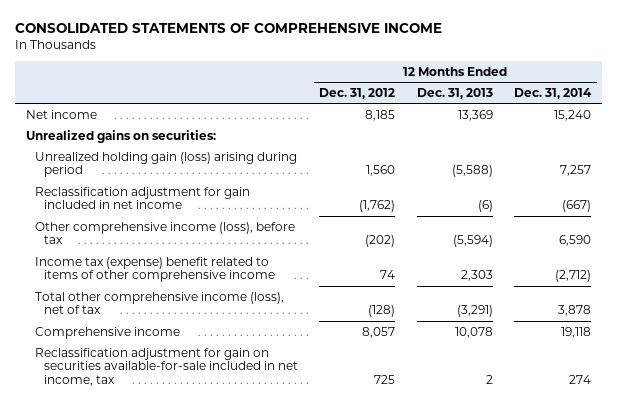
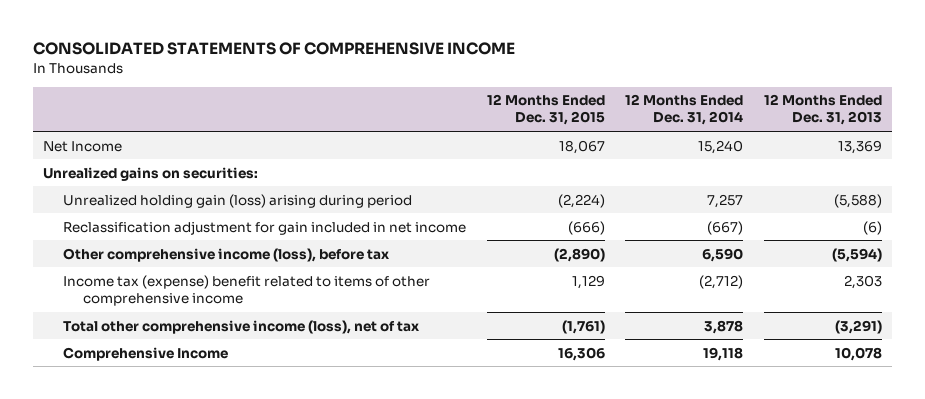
- | 12 Months Ended Dec. 31, 2012 | 12 Months Ended Dec. 31, 2013 | 12 Months Ended Dec. 31, 2014
+ | 12 Months Ended Dec. 31, 2015 | 12 Months Ended Dec. 31, 2014 | 12 Months Ended Dec. 31, 2013
- Net income | 8,185 | 13,369 | 15,240
+ Net Income | 18,067 | 15,240 | 13,369
- Comprehensive income | 8,057 | 10,078 | 19,118
- Reclassification adjustment for gain on securities available-for-sale included in net income, tax | 725 | 2 | 274
+ Comprehensive Income | 16,306 | 19,118 | 10,078

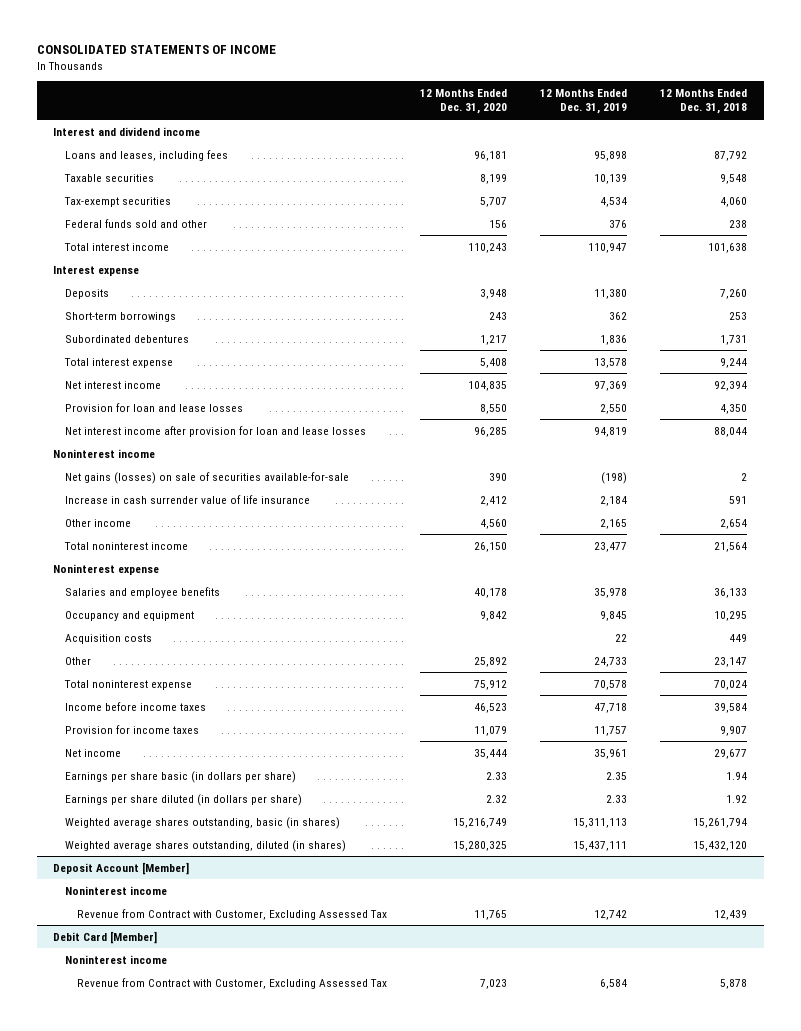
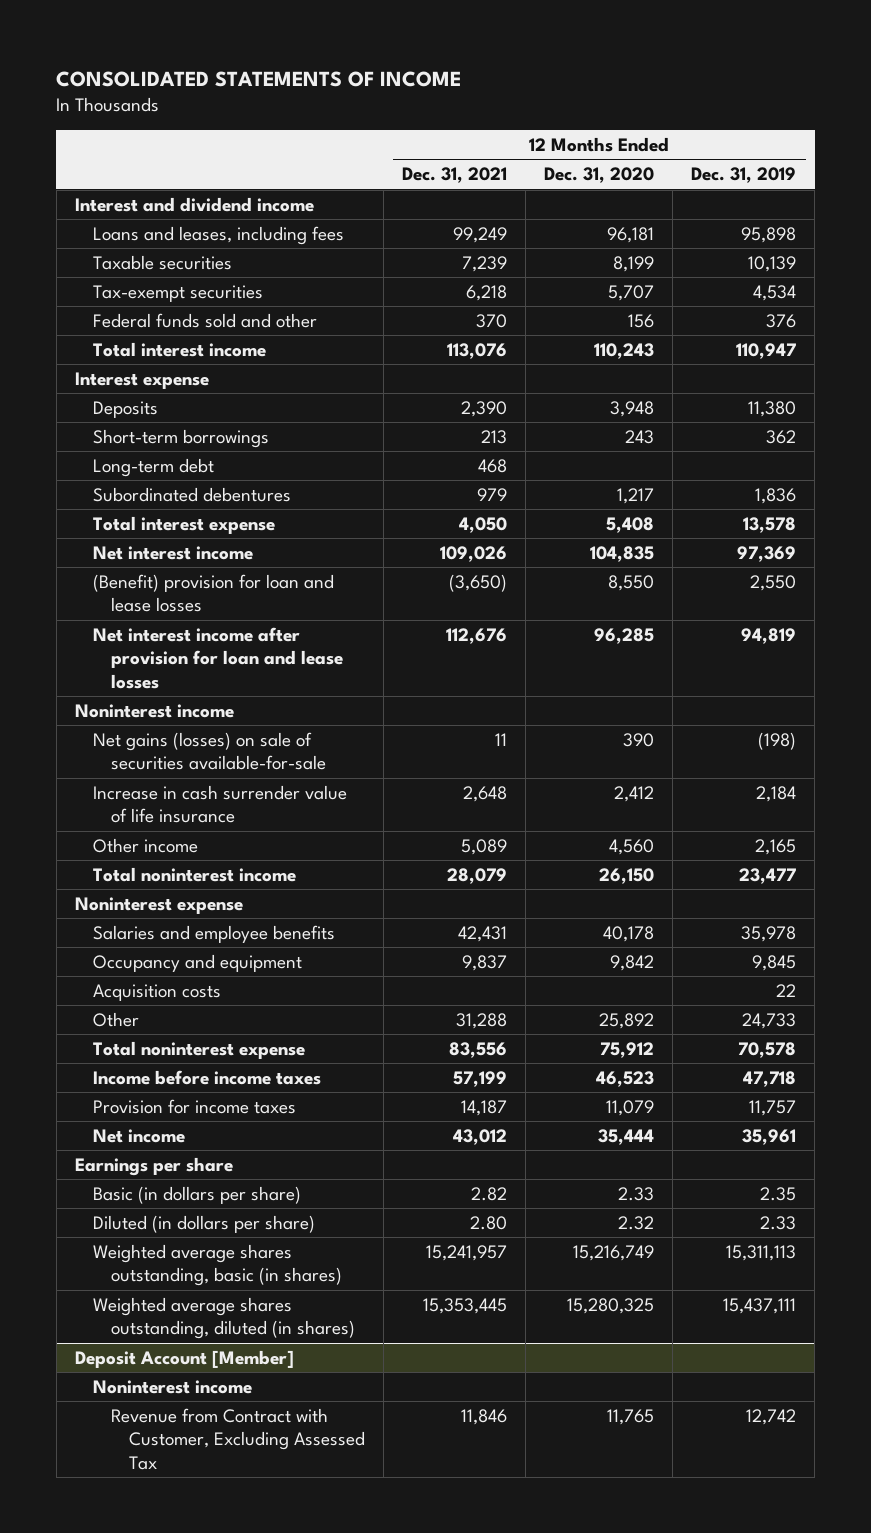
- | 12 Months Ended Dec. 31, 2020 | 12 Months Ended Dec. 31, 2019 | 12 Months Ended Dec. 31, 2018
+ | 12 Months Ended Dec. 31, 2021 | 12 Months Ended Dec. 31, 2020 | 12 Months Ended Dec. 31, 2019
+ Long-term debt | 468 | |
- Provision for loan and lease losses | 8,550 | 2,550 | 4,350
+ (Benefit) provision for loan and lease losses | (3,650) | 8,550 | 2,550
- Earnings per share basic (in dollars per share) | 2.33 | 2.35 | 1.94
- Earnings per share diluted (in dollars per share) | 2.32 | 2.33 | 1.92
+ Earnings per share
+ Basic (in dollars per share) | 2.82 | 2.33 | 2.35
+ Diluted (in dollars per share) | 2.80 | 2.32 | 2.33
- Debit Card [Member]
- Noninterest income
- Revenue from Contract with Customer, Excluding Assessed Tax | 7,023 | 6,584 | 5,878

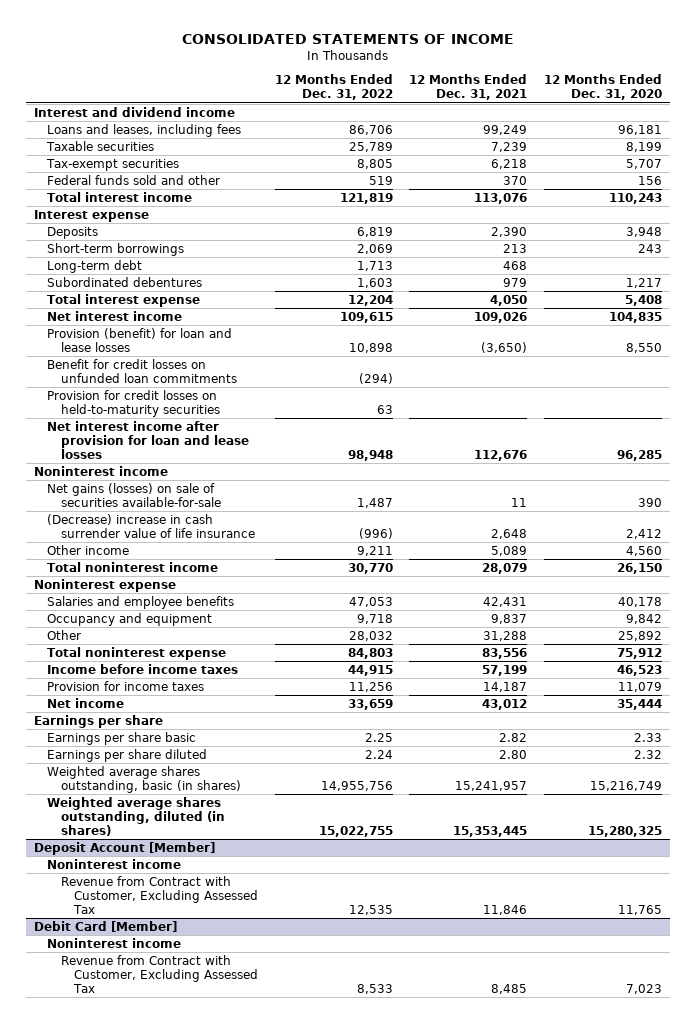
- | 12 Months Ended Dec. 31, 2021 | 12 Months Ended Dec. 31, 2020 | 12 Months Ended Dec. 31, 2019
+ | 12 Months Ended Dec. 31, 2022 | 12 Months Ended Dec. 31, 2021 | 12 Months Ended Dec. 31, 2020
- (Benefit) provision for loan and lease losses | (3,650) | 8,550 | 2,550
+ Provision (benefit) for loan and lease losses | 10,898 | (3,650) | 8,550
+ Benefit for credit losses on unfunded loan commitments | (294) | |
+ Provision for credit losses on held-to-maturity securities | 63 | |
- Increase in cash surrender value of life insurance | 2,648 | 2,412 | 2,184
+ (Decrease) increase in cash surrender value of life insurance | (996) | 2,648 | 2,412
- Acquisition costs | | | 22
- Basic (in dollars per share) | 2.82 | 2.33 | 2.35
- Diluted (in dollars per share) | 2.80 | 2.32 | 2.33
+ Earnings per share basic | 2.25 | 2.82 | 2.33
+ Earnings per share diluted | 2.24 | 2.80 | 2.32
+ Debit Card [Member]
+ Noninterest income
+ Revenue from Contract with Customer, Excluding Assessed Tax | 8,533 | 8,485 | 7,023

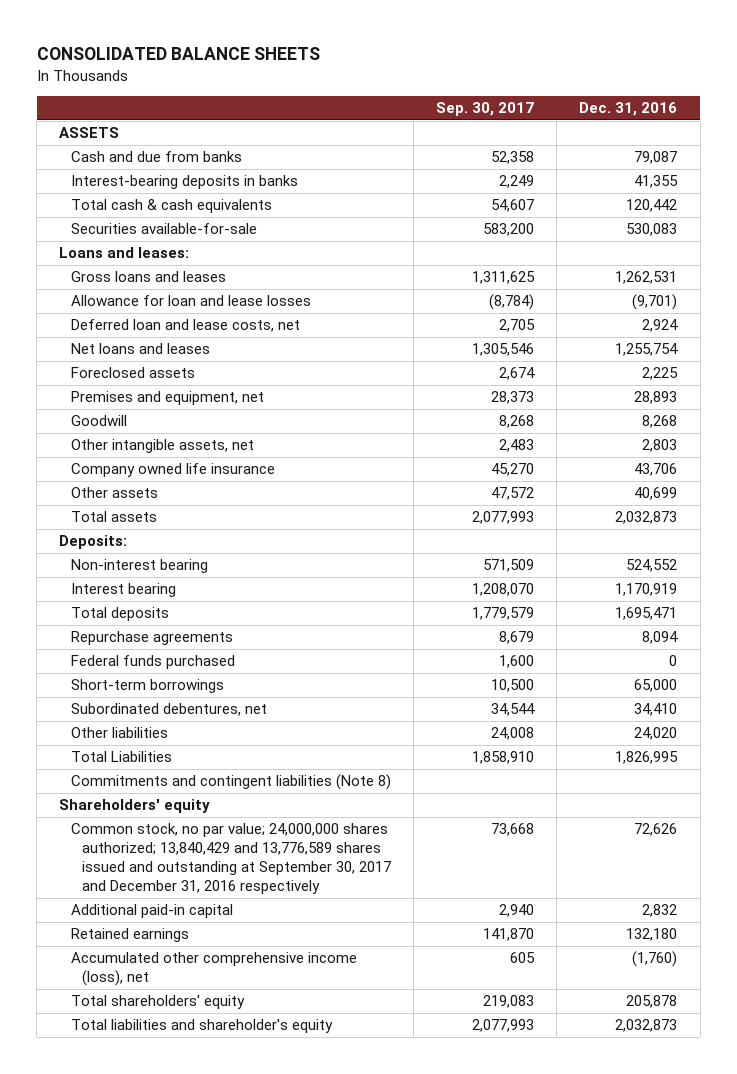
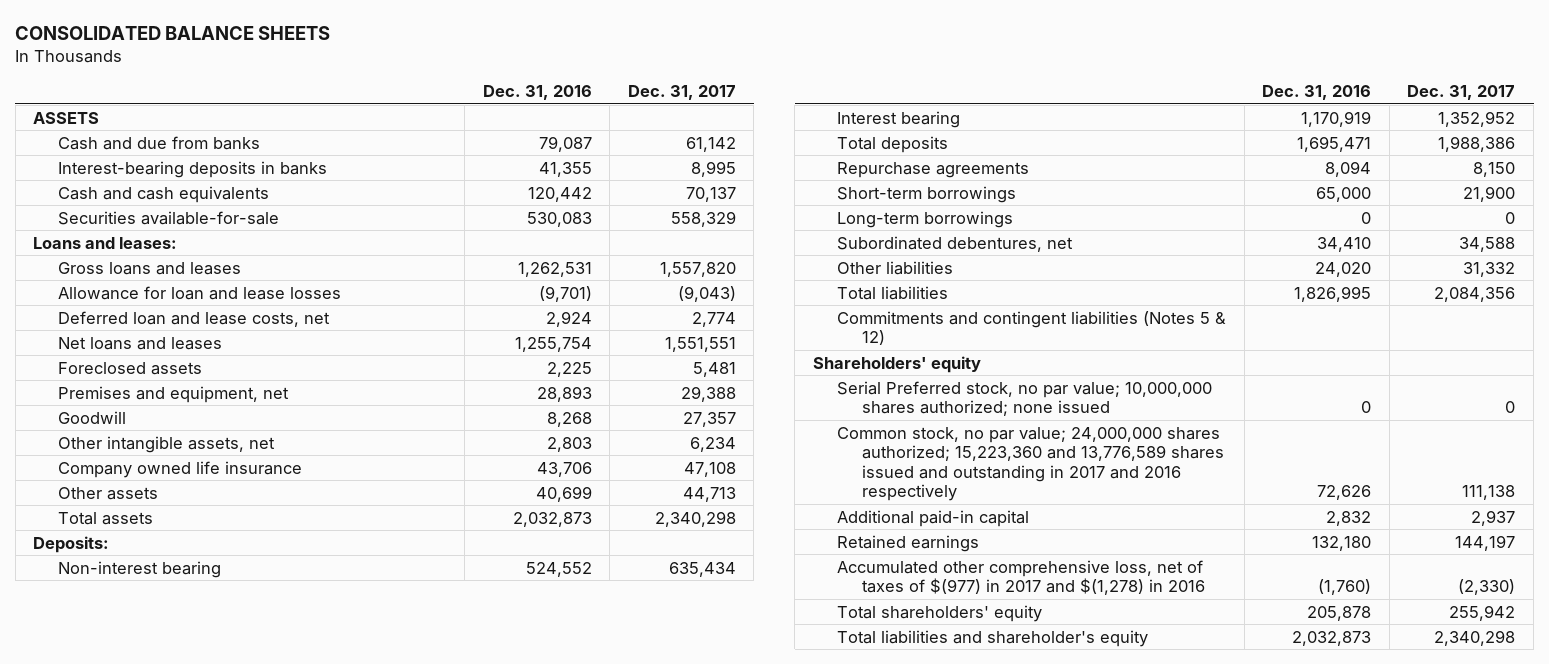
- | Sep. 30, 2017 | Dec. 31, 2016
+ | Dec. 31, 2016 | Dec. 31, 2017
- Total cash & cash equivalents | 54,607 | 120,442
+ Cash and cash equivalents | 120,442 | 70,137
- Federal funds purchased | 1,600 | 0
+ Long-term borrowings | 0 | 0
- Total Liabilities | 1,858,910 | 1,826,995
- Commitments and contingent liabilities (Note 8)
+ Total liabilities | 1,826,995 | 2,084,356
+ Commitments and contingent liabilities (Notes 5 & 12)
- Common stock, no par value; 24,000,000 shares authorized; 13,840,429 and 13,776,589 shares issued and outstanding at September 30, 2017 and December 31, 2016 respectively | 73,668 | 72,626
+ Serial Preferred stock, no par value; 10,000,000 shares authorized; none issued | 0 | 0
+ Common stock, no par value; 24,000,000 shares authorized; 15,223,360 and 13,776,589 shares issued and outstanding in 2017 and 2016 respectively | 72,626 | 111,138
- Accumulated other comprehensive income (loss), net | 605 | (1,760)
+ Accumulated other comprehensive loss, net of taxes of $(977) in 2017 and $(1,278) in 2016 | (1,760) | (2,330)

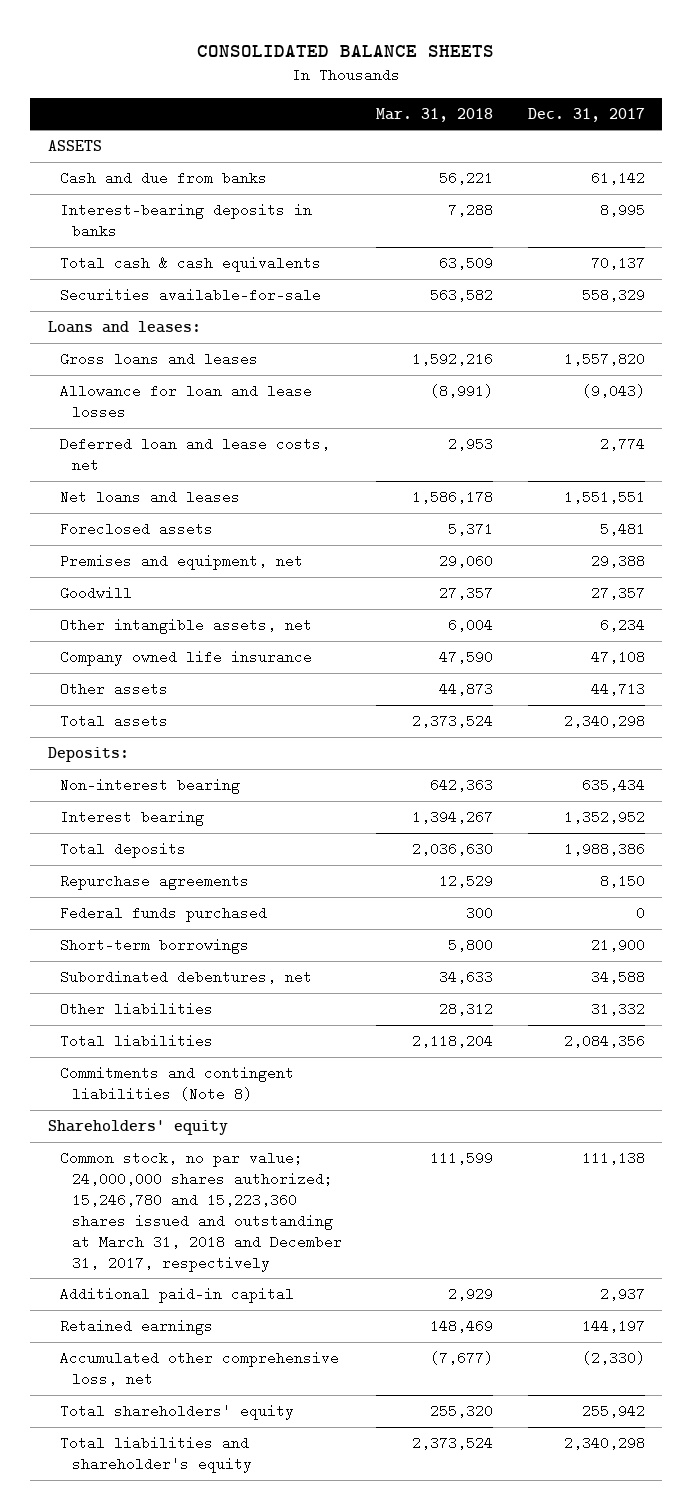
- | Dec. 31, 2016 | Dec. 31, 2017
+ | Mar. 31, 2018 | Dec. 31, 2017
- Cash and cash equivalents | 120,442 | 70,137
+ Total cash & cash equivalents | 63,509 | 70,137
+ Federal funds purchased | 300 | 0
- Long-term borrowings | 0 | 0
- Commitments and contingent liabilities (Notes 5 & 12)
+ Commitments and contingent liabilities (Note 8)
- Serial Preferred stock, no par value; 10,000,000 shares authorized; none issued | 0 | 0
- Common stock, no par value; 24,000,000 shares authorized; 15,223,360 and 13,776,589 shares issued and outstanding in 2017 and 2016 respectively | 72,626 | 111,138
+ Common stock, no par value; 24,000,000 shares authorized; 15,246,780 and 15,223,360 shares issued and outstanding at March 31, 2018 and December 31, 2017, respectively | 111,599 | 111,138
- Accumulated other comprehensive loss, net of taxes of $(977) in 2017 and $(1,278) in 2016 | (1,760) | (2,330)
+ Accumulated other comprehensive loss, net | (7,677) | (2,330)

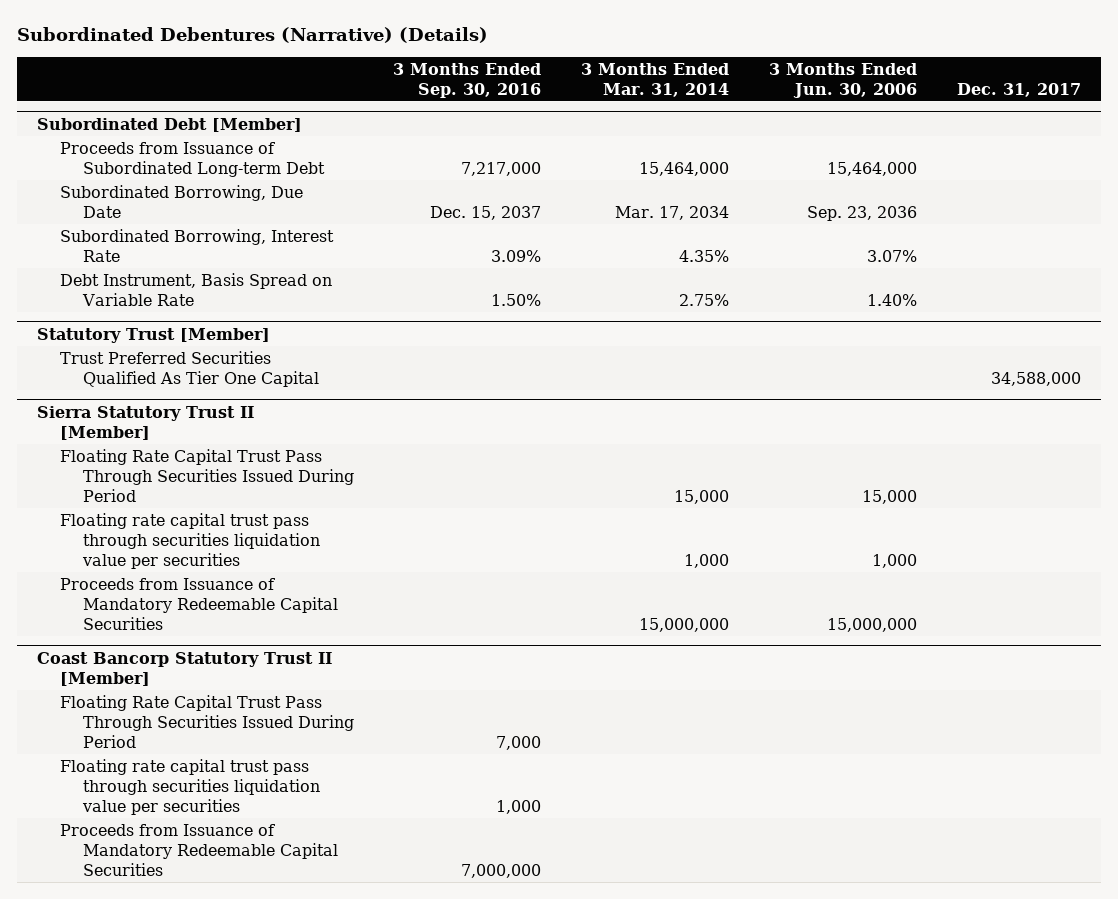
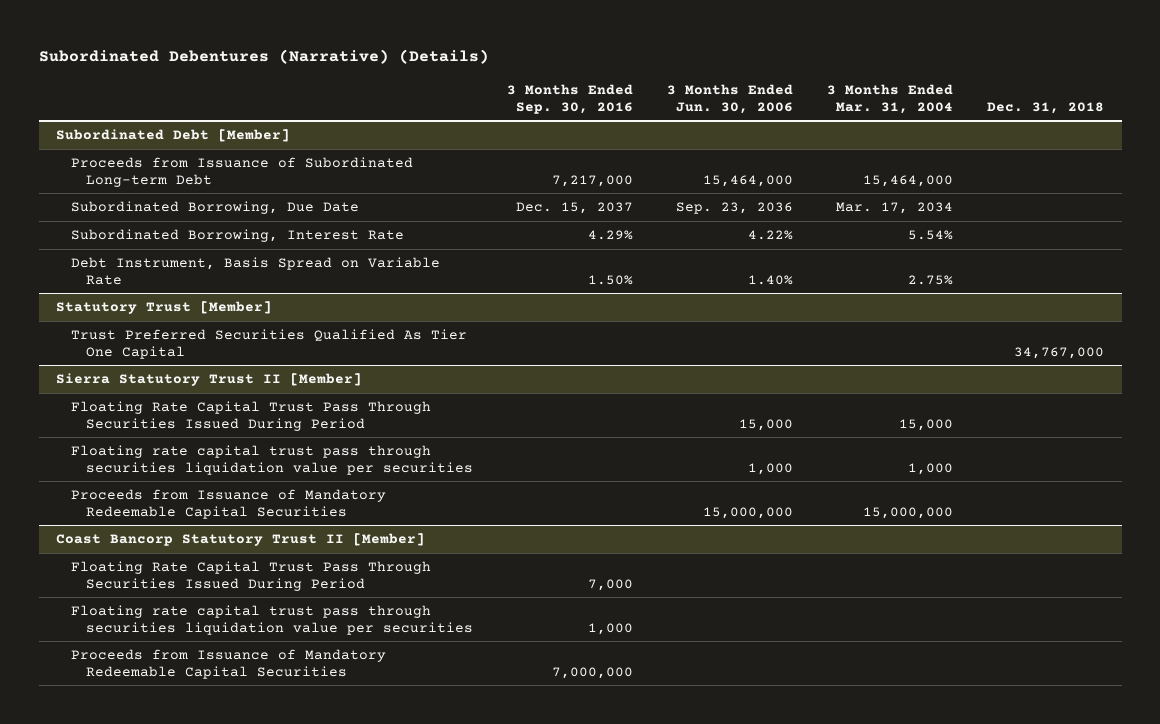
- | 3 Months Ended Sep. 30, 2016 | 3 Months Ended Mar. 31, 2014 | 3 Months Ended Jun. 30, 2006 | Dec. 31, 2017
+ | 3 Months Ended Sep. 30, 2016 | 3 Months Ended Jun. 30, 2006 | 3 Months Ended Mar. 31, 2004 | Dec. 31, 2018
@ Subordinated Debt [Member]
- Subordinated Borrowing, Interest Rate | 3.09% | 4.35% | 3.07% |
+ Subordinated Borrowing, Interest Rate | 4.29% | 4.22% | 5.54% |

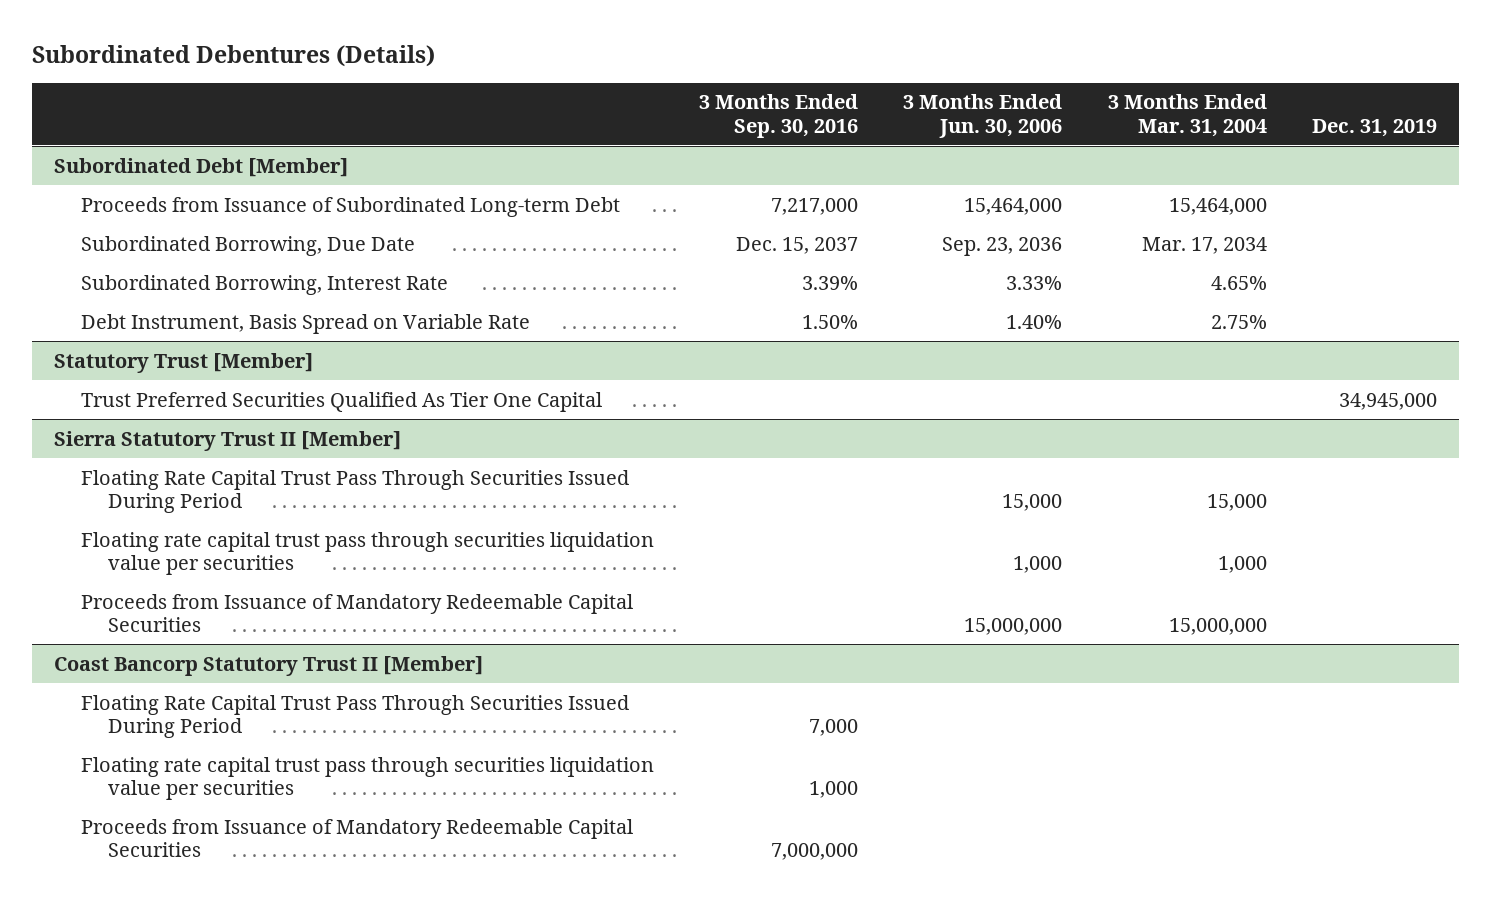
- Subordinated Debentures (Narrative) (Details)
+ Subordinated Debentures (Details)
- | 3 Months Ended Sep. 30, 2016 | 3 Months Ended Jun. 30, 2006 | 3 Months Ended Mar. 31, 2004 | Dec. 31, 2018
+ | 3 Months Ended Sep. 30, 2016 | 3 Months Ended Jun. 30, 2006 | 3 Months Ended Mar. 31, 2004 | Dec. 31, 2019
@ Subordinated Debt [Member]
- Subordinated Borrowing, Interest Rate | 4.29% | 4.22% | 5.54% |
+ Subordinated Borrowing, Interest Rate | 3.39% | 3.33% | 4.65% |

